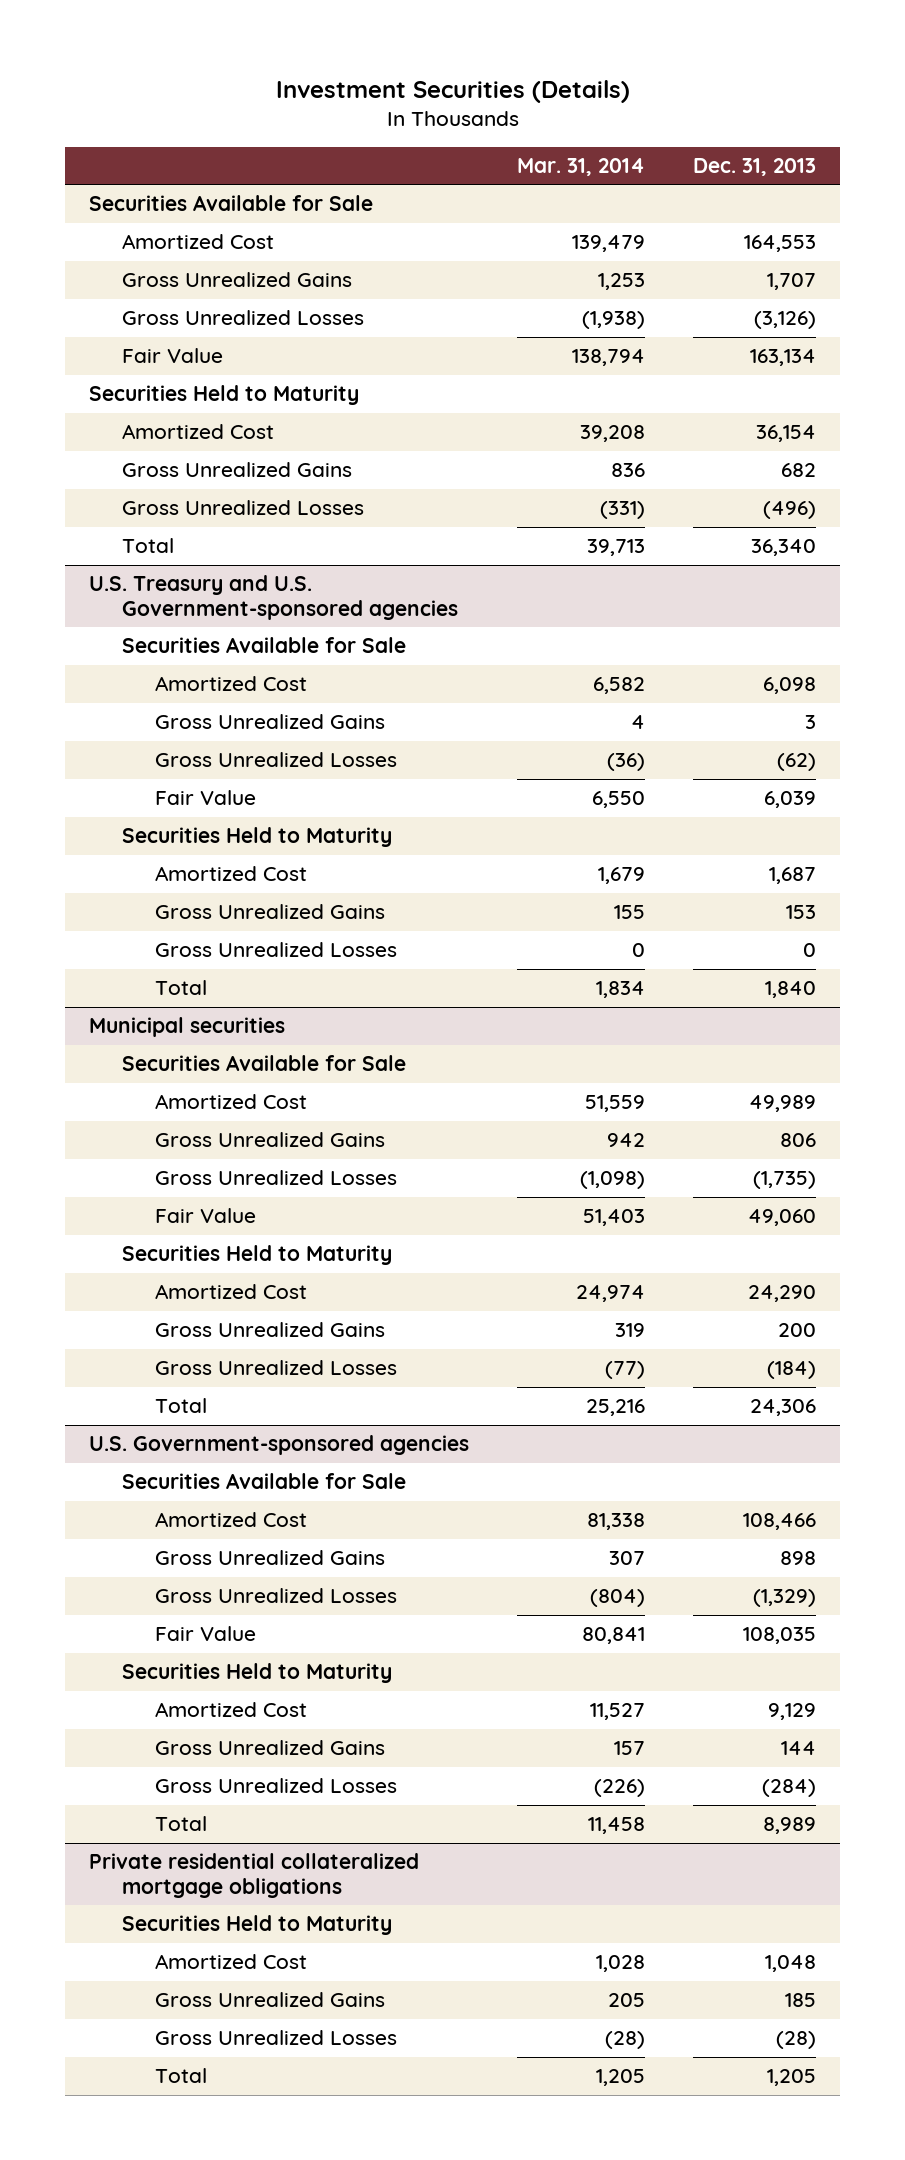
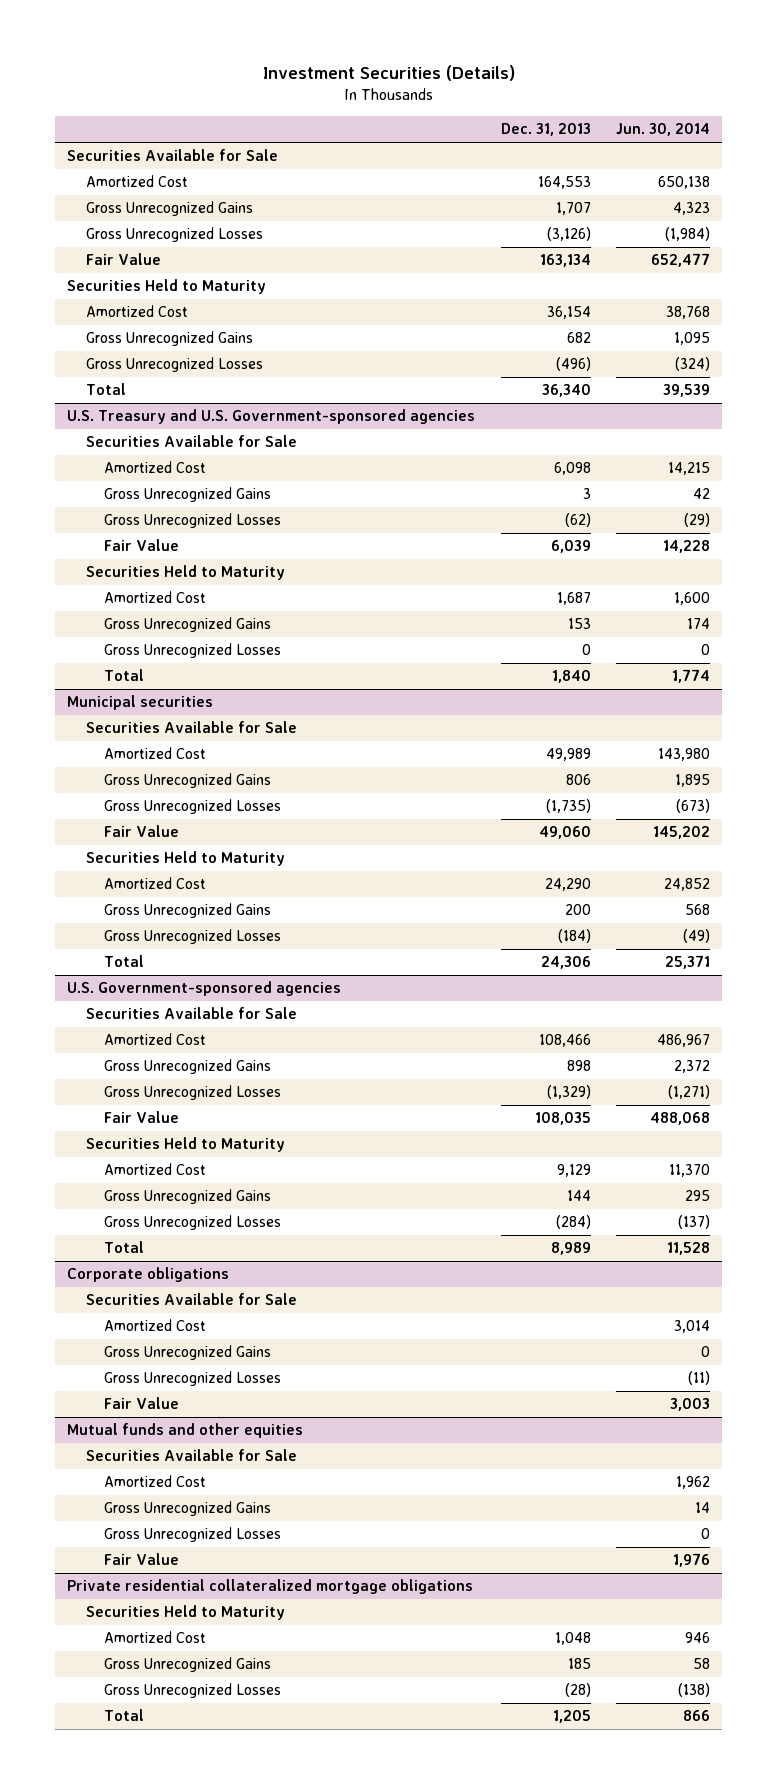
- | Mar. 31, 2014 | Dec. 31, 2013
+ | Dec. 31, 2013 | Jun. 30, 2014
- Gross Unrealized Gains | 1,253 | 1,707
- Gross Unrealized Losses | (1,938) | (3,126)
+ Gross Unrecognized Gains | 1,707 | 4,323
+ Gross Unrecognized Losses | (3,126) | (1,984)
- Gross Unrealized Gains | 836 | 682
- Gross Unrealized Losses | (331) | (496)
+ Gross Unrecognized Gains | 682 | 1,095
+ Gross Unrecognized Losses | (496) | (324)
@ U.S. Treasury and U.S. Government-sponsored agencies
- Gross Unrealized Gains | 4 | 3
- Gross Unrealized Losses | (36) | (62)
+ Gross Unrecognized Gains | 3 | 42
+ Gross Unrecognized Losses | (62) | (29)
- Gross Unrealized Gains | 155 | 153
- Gross Unrealized Losses | 0 | 0
+ Gross Unrecognized Gains | 153 | 174
+ Gross Unrecognized Losses | 0 | 0
@ Municipal securities
- Gross Unrealized Gains | 942 | 806
- Gross Unrealized Losses | (1,098) | (1,735)
+ Gross Unrecognized Gains | 806 | 1,895
+ Gross Unrecognized Losses | (1,735) | (673)
- Gross Unrealized Gains | 319 | 200
- Gross Unrealized Losses | (77) | (184)
+ Gross Unrecognized Gains | 200 | 568
+ Gross Unrecognized Losses | (184) | (49)
@ U.S. Government-sponsored agencies
- Gross Unrealized Gains | 307 | 898
- Gross Unrealized Losses | (804) | (1,329)
+ Gross Unrecognized Gains | 898 | 2,372
+ Gross Unrecognized Losses | (1,329) | (1,271)
- Gross Unrealized Gains | 157 | 144
- Gross Unrealized Losses | (226) | (284)
+ Gross Unrecognized Gains | 144 | 295
+ Gross Unrecognized Losses | (284) | (137)
+ Corporate obligations
+ Securities Available for Sale
+ Amortized Cost | | 3,014
+ Gross Unrecognized Gains | | 0
+ Gross Unrecognized Losses | | (11)
+ Fair Value | | 3,003
+ Mutual funds and other equities
+ Securities Available for Sale
+ Amortized Cost | | 1,962
+ Gross Unrecognized Gains | | 14
+ Gross Unrecognized Losses | | 0
+ Fair Value | | 1,976
@ Private residential collateralized mortgage obligations
- Gross Unrealized Gains | 205 | 185
- Gross Unrealized Losses | (28) | (28)
+ Gross Unrecognized Gains | 185 | 58
+ Gross Unrecognized Losses | (28) | (138)

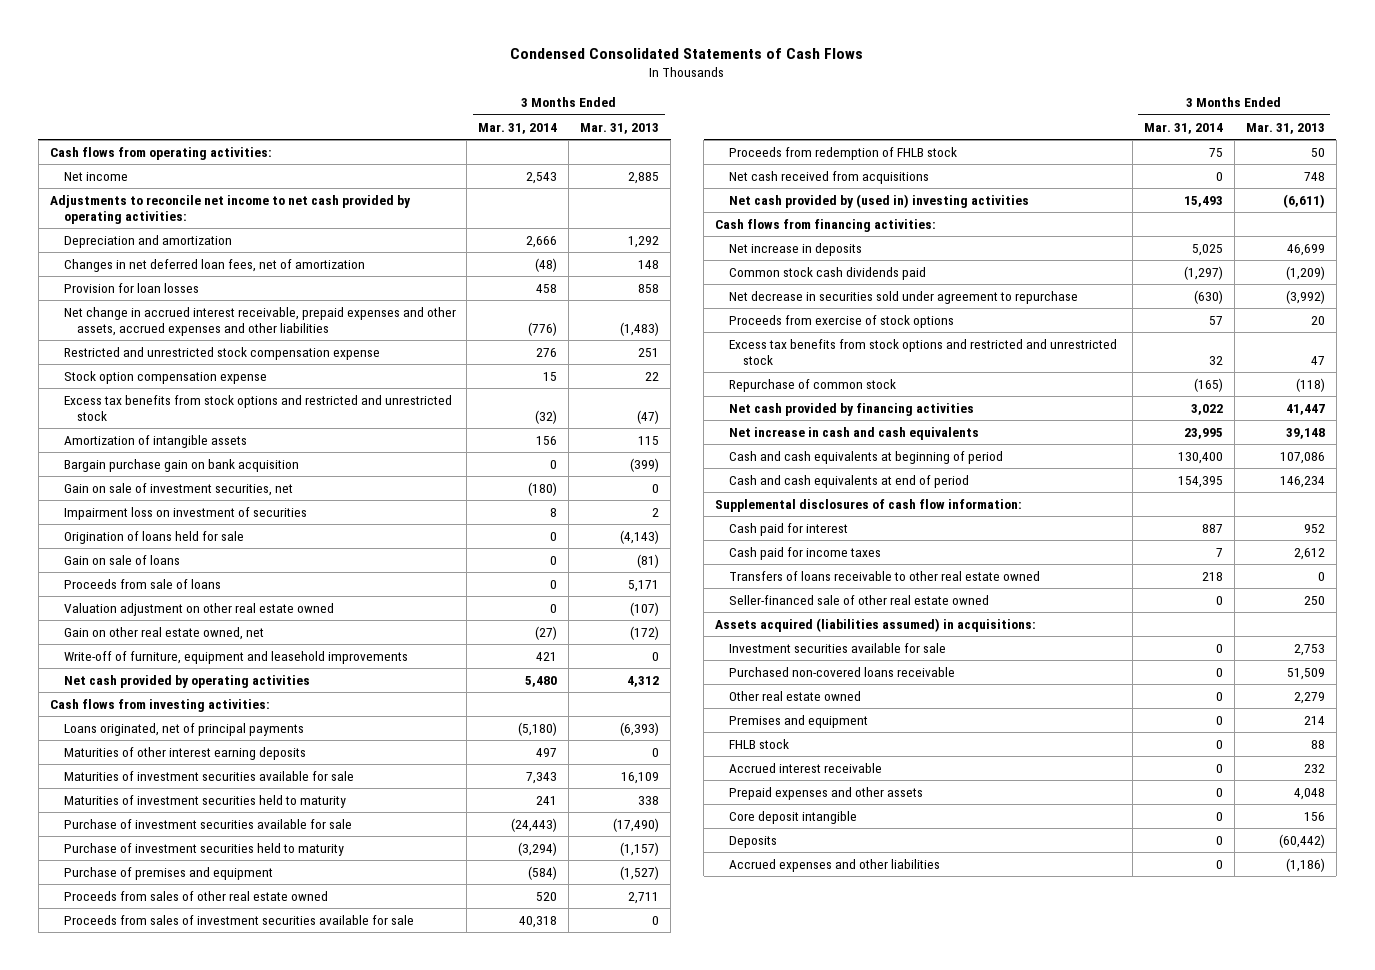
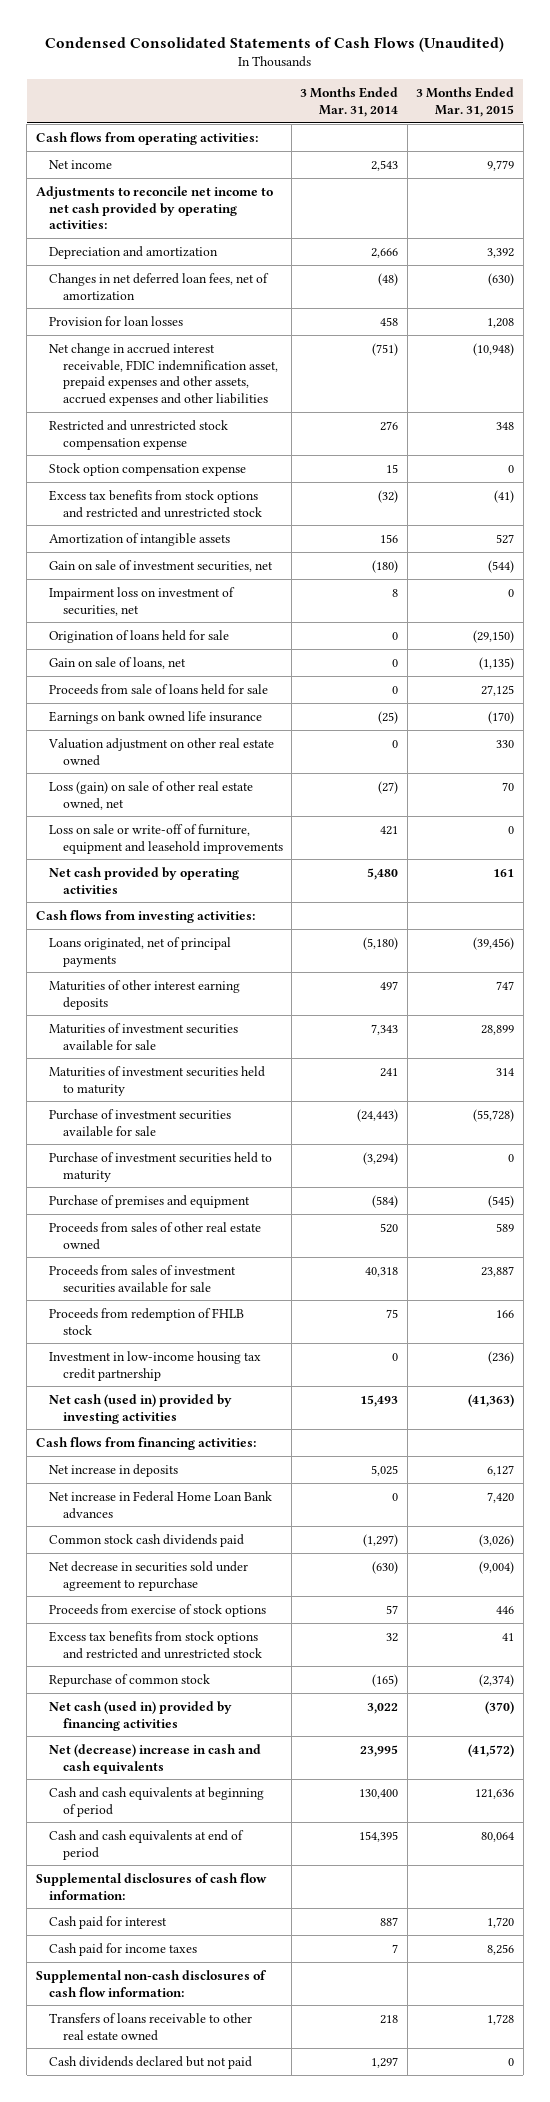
- Condensed Consolidated Statements of Cash Flows
+ Condensed Consolidated Statements of Cash Flows (Unaudited)
- | 3 Months Ended Mar. 31, 2014 | 3 Months Ended Mar. 31, 2013
+ | 3 Months Ended Mar. 31, 2014 | 3 Months Ended Mar. 31, 2015
- Net change in accrued interest receivable, prepaid expenses and other assets, accrued expenses and other liabilities | (776) | (1,483)
+ Net change in accrued interest receivable, FDIC indemnification asset, prepaid expenses and other assets, accrued expenses and other liabilities | (751) | (10,948)
- Bargain purchase gain on bank acquisition | 0 | (399)
- Impairment loss on investment of securities | 8 | 2
+ Impairment loss on investment of securities, net | 8 | 0
- Gain on sale of loans | 0 | (81)
- Proceeds from sale of loans | 0 | 5,171
+ Gain on sale of loans, net | 0 | (1,135)
+ Proceeds from sale of loans held for sale | 0 | 27,125
+ Earnings on bank owned life insurance | (25) | (170)
- Gain on other real estate owned, net | (27) | (172)
- Write-off of furniture, equipment and leasehold improvements | 421 | 0
+ Loss (gain) on sale of other real estate owned, net | (27) | 70
+ Loss on sale or write-off of furniture, equipment and leasehold improvements | 421 | 0
- Net cash received from acquisitions | 0 | 748
- Net cash provided by (used in) investing activities | 15,493 | (6,611)
+ Investment in low-income housing tax credit partnership | 0 | (236)
+ Net cash (used in) provided by investing activities | 15,493 | (41,363)
+ Net increase in Federal Home Loan Bank advances | 0 | 7,420
- Net cash provided by financing activities | 3,022 | 41,447
- Net increase in cash and cash equivalents | 23,995 | 39,148
+ Net cash (used in) provided by financing activities | 3,022 | (370)
+ Net (decrease) increase in cash and cash equivalents | 23,995 | (41,572)
+ Supplemental non-cash disclosures of cash flow information:
- Seller-financed sale of other real estate owned | 0 | 250
- Assets acquired (liabilities assumed) in acquisitions:
- Investment securities available for sale | 0 | 2,753
- Purchased non-covered loans receivable | 0 | 51,509
- Other real estate owned | 0 | 2,279
- Premises and equipment | 0 | 214
- FHLB stock | 0 | 88
- Accrued interest receivable | 0 | 232
- Prepaid expenses and other assets | 0 | 4,048
- Core deposit intangible | 0 | 156
- Deposits | 0 | (60,442)
- Accrued expenses and other liabilities | 0 | (1,186)
+ Cash dividends declared but not paid | 1,297 | 0

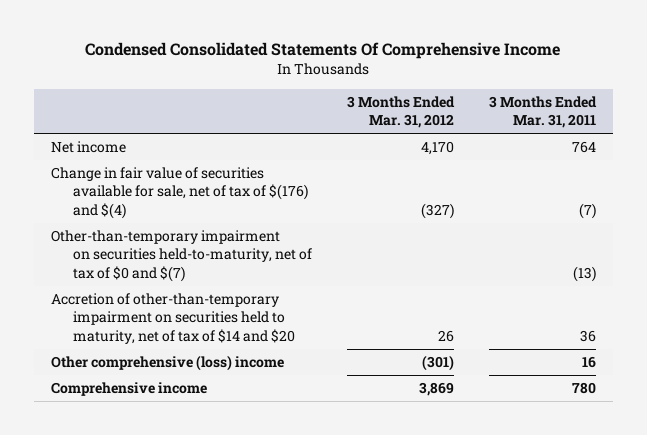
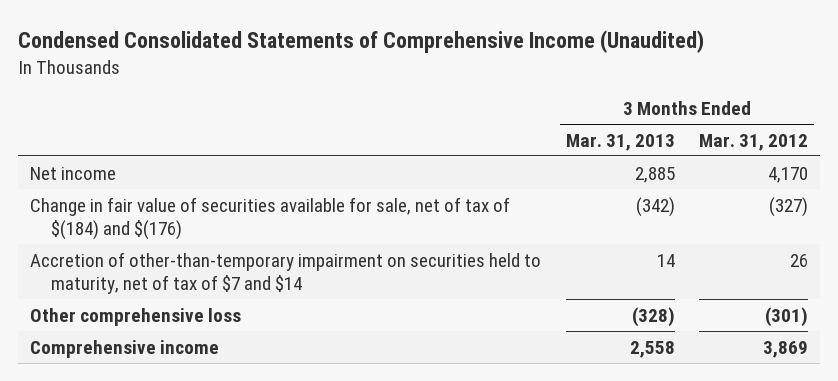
- Condensed Consolidated Statements Of Comprehensive Income
+ Condensed Consolidated Statements of Comprehensive Income (Unaudited)
- | 3 Months Ended Mar. 31, 2012 | 3 Months Ended Mar. 31, 2011
+ | 3 Months Ended Mar. 31, 2013 | 3 Months Ended Mar. 31, 2012
- Change in fair value of securities available for sale, net of tax of $(176) and $(4) | (327) | (7)
- Other-than-temporary impairment on securities held-to-maturity, net of tax of $0 and $(7) | | (13)
- Accretion of other-than-temporary impairment on securities held to maturity, net of tax of $14 and $20 | 26 | 36
- Other comprehensive (loss) income | (301) | 16
+ Change in fair value of securities available for sale, net of tax of $(184) and $(176) | (342) | (327)
+ Accretion of other-than-temporary impairment on securities held to maturity, net of tax of $7 and $14 | 14 | 26
+ Other comprehensive loss | (328) | (301)

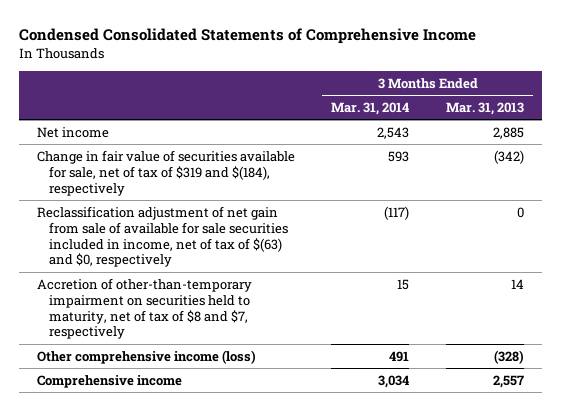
- Condensed Consolidated Statements of Comprehensive Income (Unaudited)
+ Condensed Consolidated Statements of Comprehensive Income
- | 3 Months Ended Mar. 31, 2013 | 3 Months Ended Mar. 31, 2012
+ | 3 Months Ended Mar. 31, 2014 | 3 Months Ended Mar. 31, 2013
- Change in fair value of securities available for sale, net of tax of $(184) and $(176) | (342) | (327)
- Accretion of other-than-temporary impairment on securities held to maturity, net of tax of $7 and $14 | 14 | 26
- Other comprehensive loss | (328) | (301)
- Comprehensive income | 2,558 | 3,869
+ Change in fair value of securities available for sale, net of tax of $319 and $(184), respectively | 593 | (342)
+ Reclassification adjustment of net gain from sale of available for sale securities included in income, net of tax of $(63) and $0, respectively | (117) | 0
+ Accretion of other-than-temporary impairment on securities held to maturity, net of tax of $8 and $7, respectively | 15 | 14
+ Other comprehensive income (loss) | 491 | (328)
+ Comprehensive income | 3,034 | 2,557

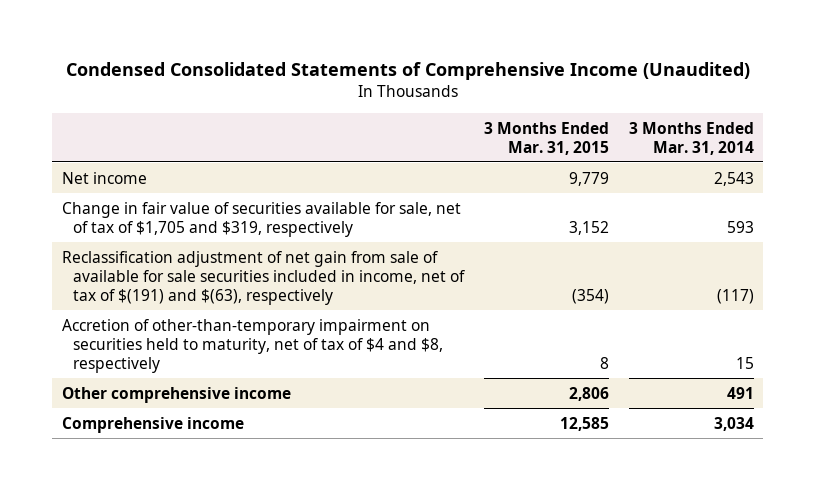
- Condensed Consolidated Statements of Comprehensive Income
+ Condensed Consolidated Statements of Comprehensive Income (Unaudited)
- | 3 Months Ended Mar. 31, 2014 | 3 Months Ended Mar. 31, 2013
+ | 3 Months Ended Mar. 31, 2015 | 3 Months Ended Mar. 31, 2014
- Change in fair value of securities available for sale, net of tax of $319 and $(184), respectively | 593 | (342)
- Reclassification adjustment of net gain from sale of available for sale securities included in income, net of tax of $(63) and $0, respectively | (117) | 0
- Accretion of other-than-temporary impairment on securities held to maturity, net of tax of $8 and $7, respectively | 15 | 14
- Other comprehensive income (loss) | 491 | (328)
+ Change in fair value of securities available for sale, net of tax of $1,705 and $319, respectively | 3,152 | 593
+ Reclassification adjustment of net gain from sale of available for sale securities included in income, net of tax of $(191) and $(63), respectively | (354) | (117)
+ Accretion of other-than-temporary impairment on securities held to maturity, net of tax of $4 and $8, respectively | 8 | 15
+ Other comprehensive income | 2,806 | 491

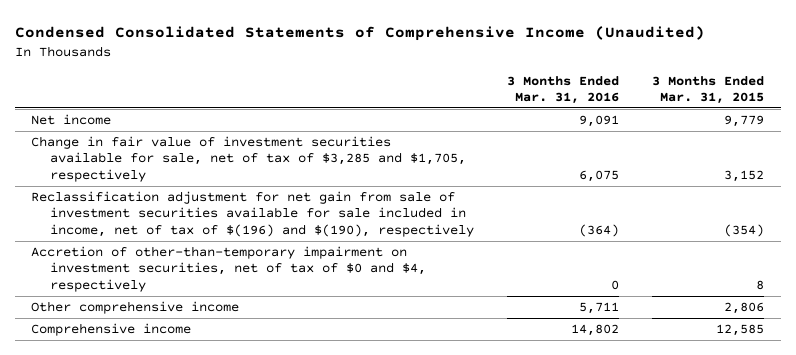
- | 3 Months Ended Mar. 31, 2015 | 3 Months Ended Mar. 31, 2014
+ | 3 Months Ended Mar. 31, 2016 | 3 Months Ended Mar. 31, 2015
- Change in fair value of securities available for sale, net of tax of $1,705 and $319, respectively | 3,152 | 593
- Reclassification adjustment of net gain from sale of available for sale securities included in income, net of tax of $(191) and $(63), respectively | (354) | (117)
- Accretion of other-than-temporary impairment on securities held to maturity, net of tax of $4 and $8, respectively | 8 | 15
+ Change in fair value of investment securities available for sale, net of tax of $3,285 and $1,705, respectively | 6,075 | 3,152
+ Reclassification adjustment for net gain from sale of investment securities available for sale included in income, net of tax of $(196) and $(190), respectively | (364) | (354)
+ Accretion of other-than-temporary impairment on investment securities, net of tax of $0 and $4, respectively | 0 | 8

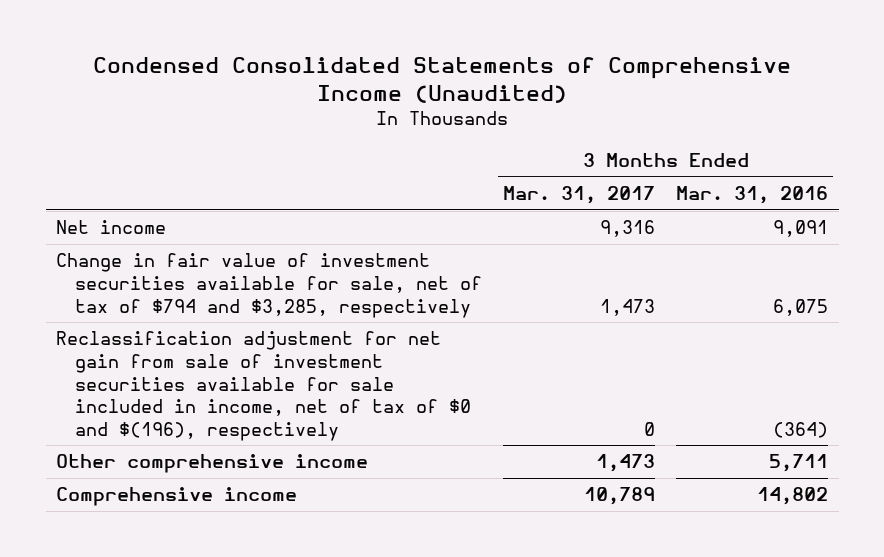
- | 3 Months Ended Mar. 31, 2016 | 3 Months Ended Mar. 31, 2015
+ | 3 Months Ended Mar. 31, 2017 | 3 Months Ended Mar. 31, 2016
- Change in fair value of investment securities available for sale, net of tax of $3,285 and $1,705, respectively | 6,075 | 3,152
- Reclassification adjustment for net gain from sale of investment securities available for sale included in income, net of tax of $(196) and $(190), respectively | (364) | (354)
- Accretion of other-than-temporary impairment on investment securities, net of tax of $0 and $4, respectively | 0 | 8
+ Change in fair value of investment securities available for sale, net of tax of $794 and $3,285, respectively | 1,473 | 6,075
+ Reclassification adjustment for net gain from sale of investment securities available for sale included in income, net of tax of $0 and $(196), respectively | 0 | (364)

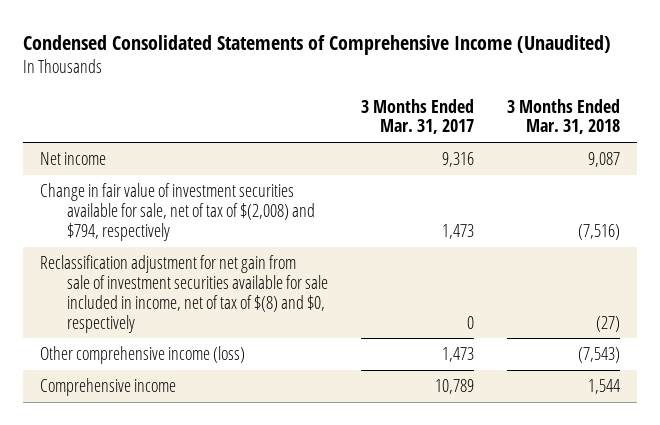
- | 3 Months Ended Mar. 31, 2017 | 3 Months Ended Mar. 31, 2016
+ | 3 Months Ended Mar. 31, 2017 | 3 Months Ended Mar. 31, 2018
- Change in fair value of investment securities available for sale, net of tax of $794 and $3,285, respectively | 1,473 | 6,075
- Reclassification adjustment for net gain from sale of investment securities available for sale included in income, net of tax of $0 and $(196), respectively | 0 | (364)
- Other comprehensive income | 1,473 | 5,711
+ Change in fair value of investment securities available for sale, net of tax of $(2,008) and $794, respectively | 1,473 | (7,516)
+ Reclassification adjustment for net gain from sale of investment securities available for sale included in income, net of tax of $(8) and $0, respectively | 0 | (27)
+ Other comprehensive income (loss) | 1,473 | (7,543)

